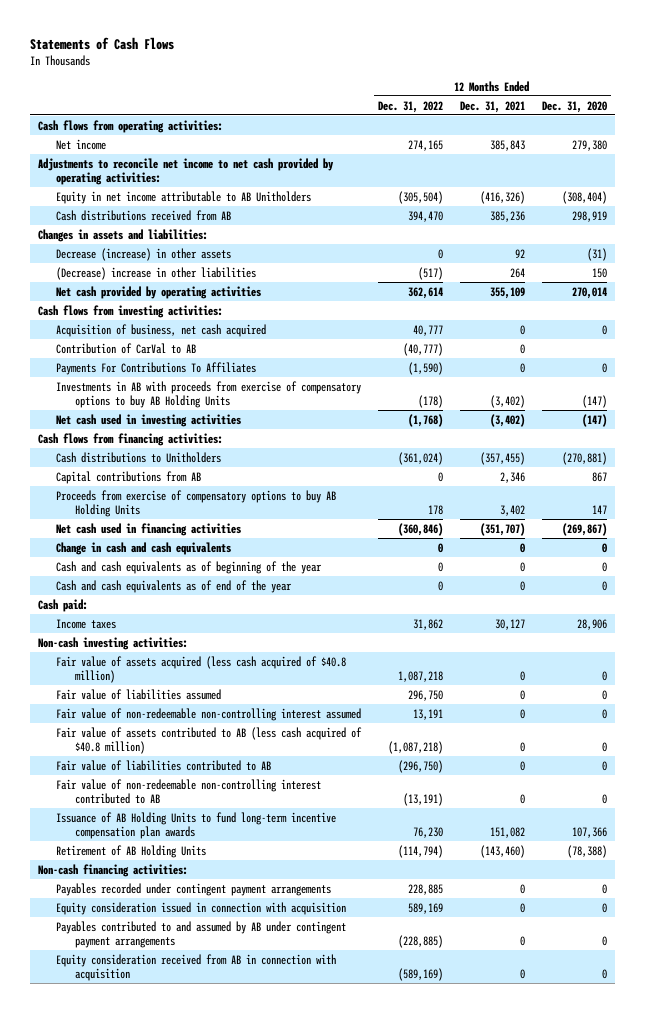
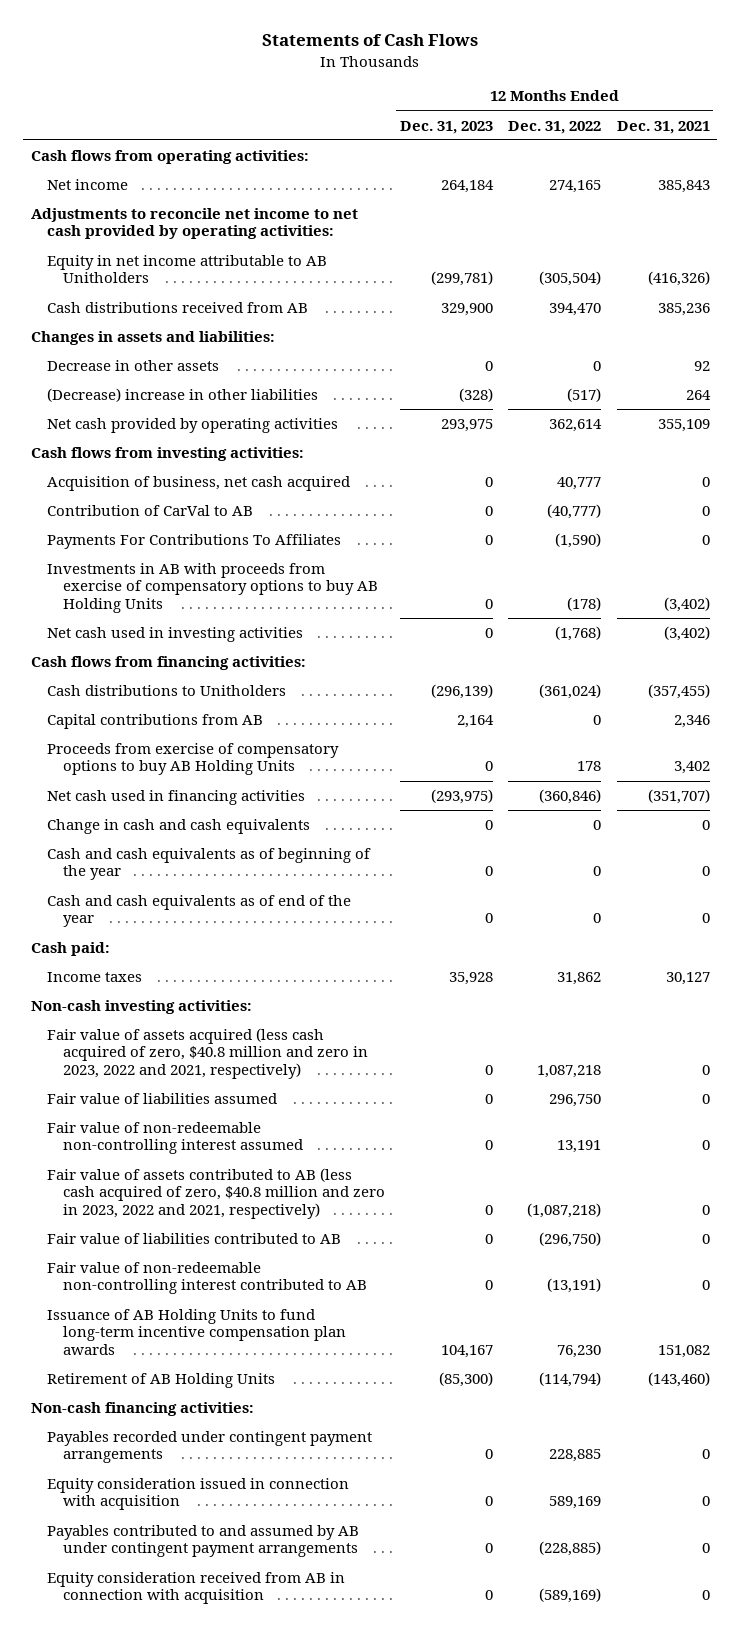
- | 12 Months Ended Dec. 31, 2022 | 12 Months Ended Dec. 31, 2021 | 12 Months Ended Dec. 31, 2020
+ | 12 Months Ended Dec. 31, 2023 | 12 Months Ended Dec. 31, 2022 | 12 Months Ended Dec. 31, 2021
- Decrease (increase) in other assets | 0 | 92 | (31)
+ Decrease in other assets | 0 | 0 | 92
- Fair value of assets acquired (less cash acquired of $40.8 million) | 1,087,218 | 0 | 0
+ Fair value of assets acquired (less cash acquired of zero, $40.8 million and zero in 2023, 2022 and 2021, respectively) | 0 | 1,087,218 | 0
- Fair value of assets contributed to AB (less cash acquired of $40.8 million) | (1,087,218) | 0 | 0
+ Fair value of assets contributed to AB (less cash acquired of zero, $40.8 million and zero in 2023, 2022 and 2021, respectively) | 0 | (1,087,218) | 0

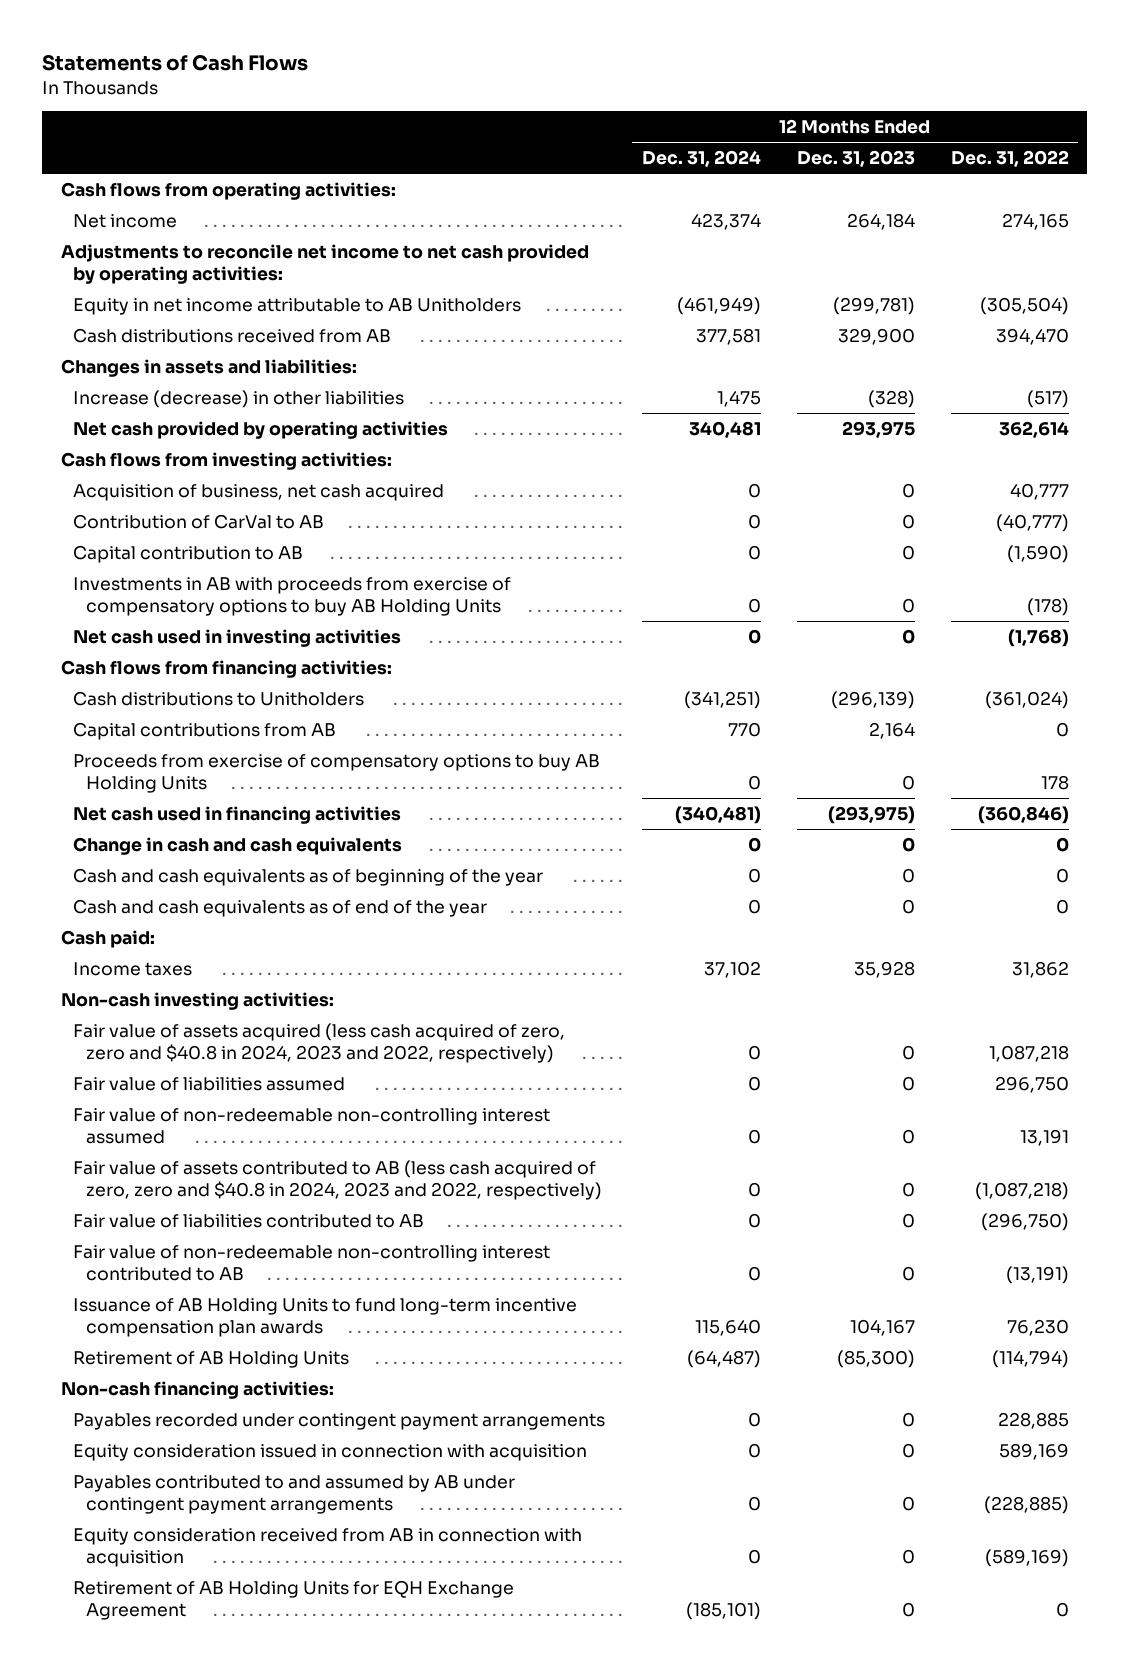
- | 12 Months Ended Dec. 31, 2023 | 12 Months Ended Dec. 31, 2022 | 12 Months Ended Dec. 31, 2021
+ | 12 Months Ended Dec. 31, 2024 | 12 Months Ended Dec. 31, 2023 | 12 Months Ended Dec. 31, 2022
- Decrease in other assets | 0 | 0 | 92
- (Decrease) increase in other liabilities | (328) | (517) | 264
+ Increase (decrease) in other liabilities | 1,475 | (328) | (517)
- Payments For Contributions To Affiliates | 0 | (1,590) | 0
+ Capital contribution to AB | 0 | 0 | (1,590)
- Fair value of assets acquired (less cash acquired of zero, $40.8 million and zero in 2023, 2022 and 2021, respectively) | 0 | 1,087,218 | 0
+ Fair value of assets acquired (less cash acquired of zero, zero and $40.8 in 2024, 2023 and 2022, respectively) | 0 | 0 | 1,087,218
- Fair value of assets contributed to AB (less cash acquired of zero, $40.8 million and zero in 2023, 2022 and 2021, respectively) | 0 | (1,087,218) | 0
+ Fair value of assets contributed to AB (less cash acquired of zero, zero and $40.8 in 2024, 2023 and 2022, respectively) | 0 | 0 | (1,087,218)
+ Retirement of AB Holding Units for EQH Exchange Agreement | (185,101) | 0 | 0

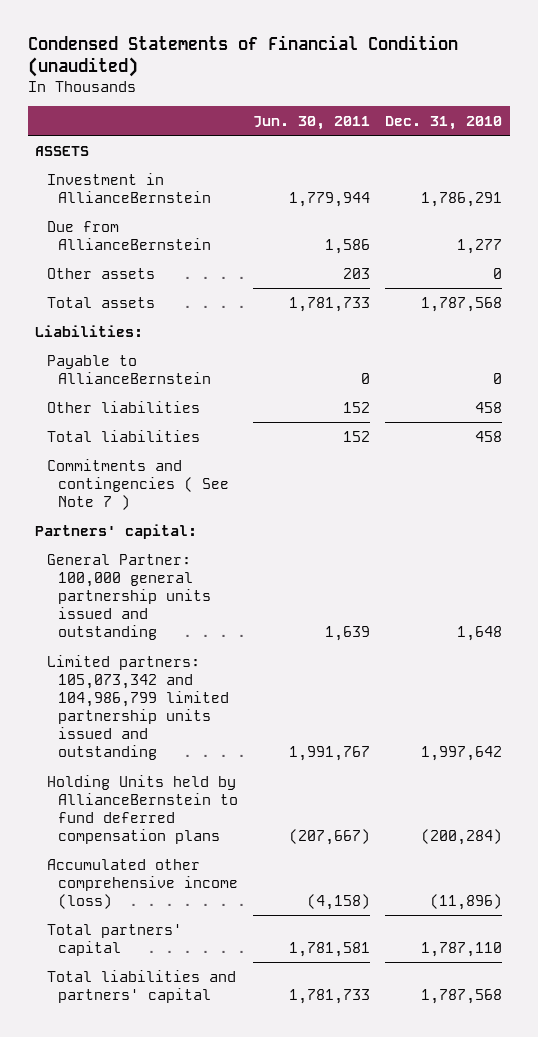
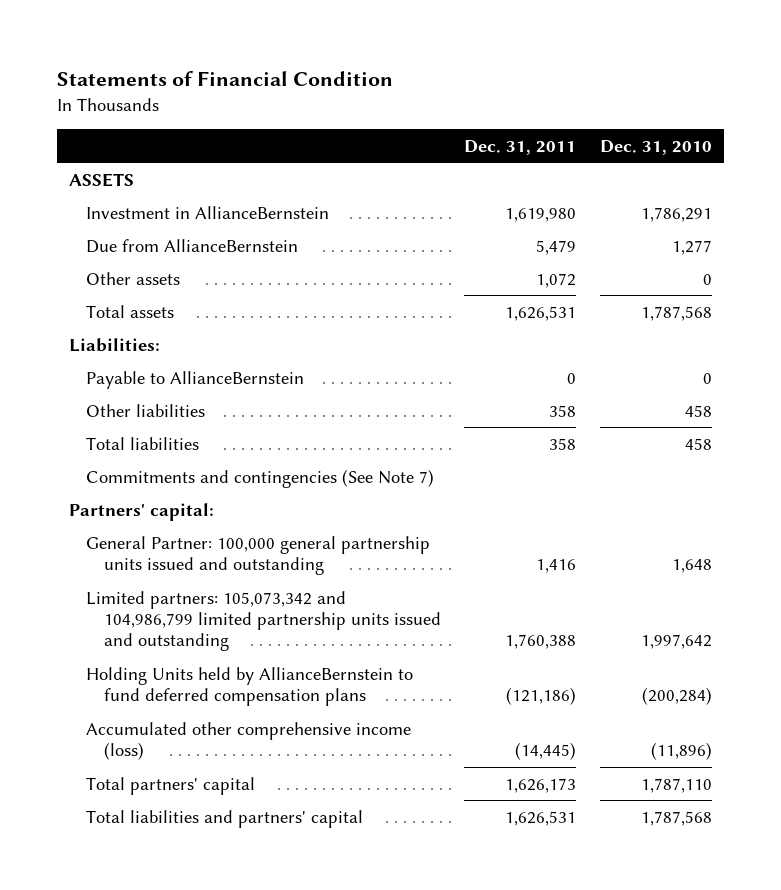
- Condensed Statements of Financial Condition (unaudited)
+ Statements of Financial Condition
- | Jun. 30, 2011 | Dec. 31, 2010
+ | Dec. 31, 2011 | Dec. 31, 2010
- Commitments and contingencies ( See Note 7 )
+ Commitments and contingencies (See Note 7)

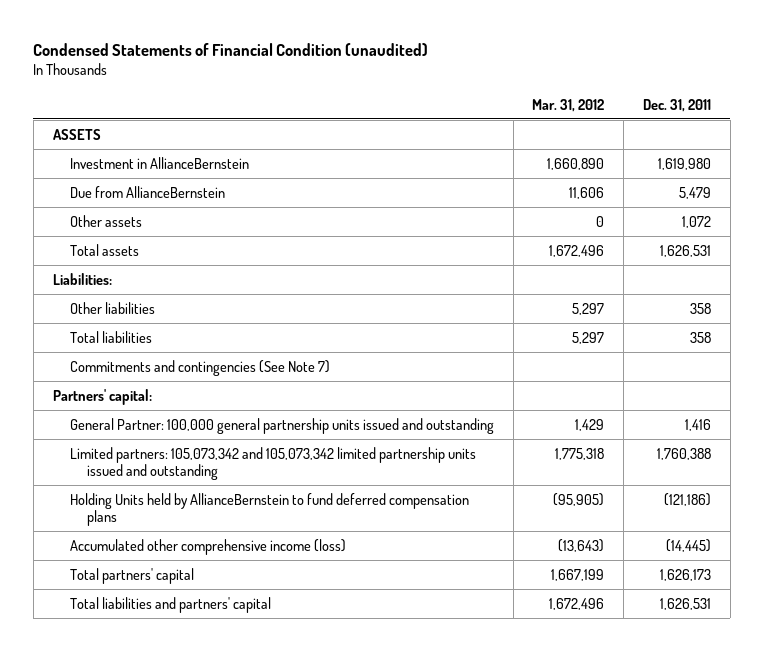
- Statements of Financial Condition
+ Condensed Statements of Financial Condition (unaudited)
- | Dec. 31, 2011 | Dec. 31, 2010
+ | Mar. 31, 2012 | Dec. 31, 2011
- Payable to AllianceBernstein | 0 | 0
- Limited partners: 105,073,342 and 104,986,799 limited partnership units issued and outstanding | 1,760,388 | 1,997,642
+ Limited partners: 105,073,342 and 105,073,342 limited partnership units issued and outstanding | 1,775,318 | 1,760,388

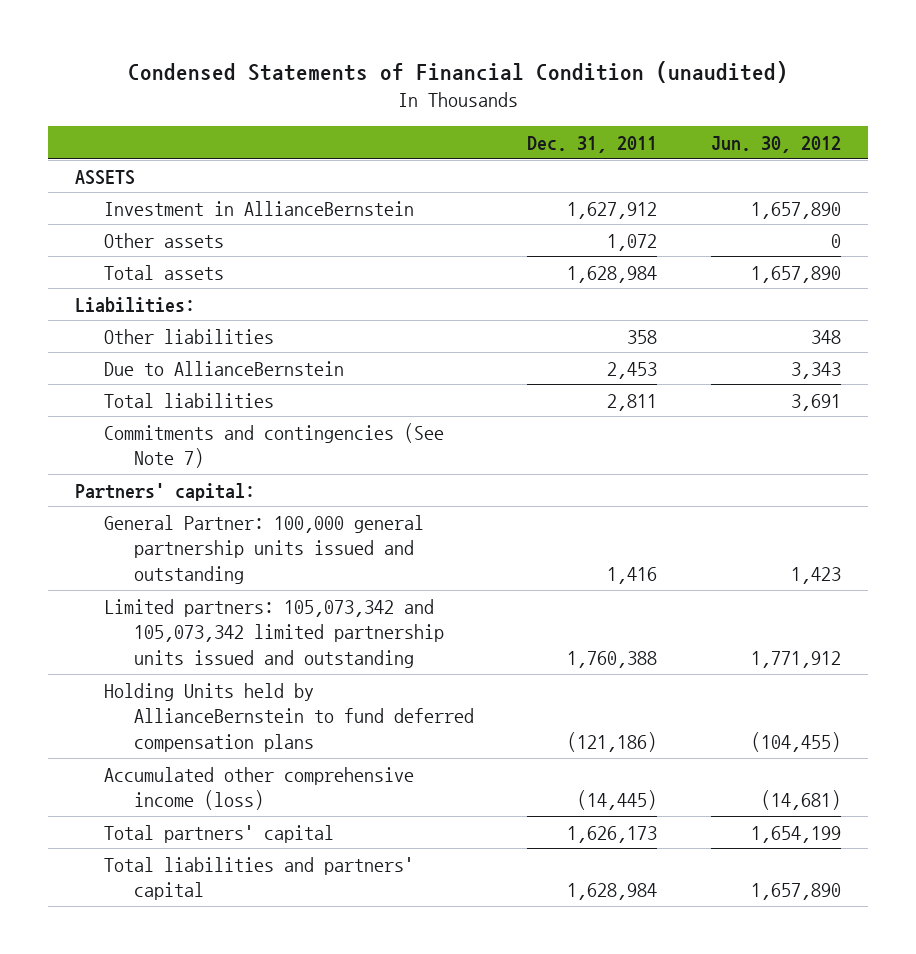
- | Mar. 31, 2012 | Dec. 31, 2011
+ | Dec. 31, 2011 | Jun. 30, 2012
- Investment in AllianceBernstein | 1,660,890 | 1,619,980
- Due from AllianceBernstein | 11,606 | 5,479
+ Investment in AllianceBernstein | 1,627,912 | 1,657,890
- Total assets | 1,672,496 | 1,626,531
+ Total assets | 1,628,984 | 1,657,890
- Total liabilities | 5,297 | 358
+ Due to AllianceBernstein | 2,453 | 3,343
+ Total liabilities | 2,811 | 3,691
- Total liabilities and partners' capital | 1,672,496 | 1,626,531
+ Total liabilities and partners' capital | 1,628,984 | 1,657,890

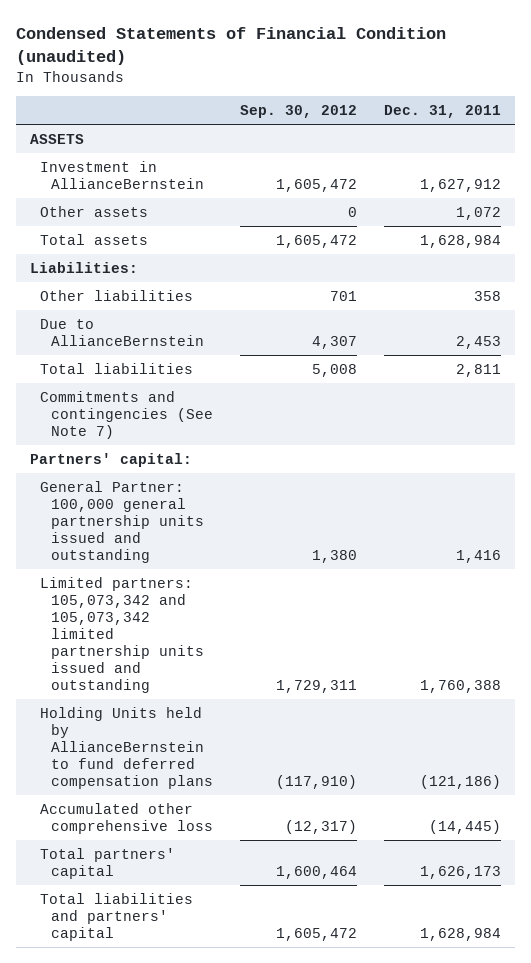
- | Dec. 31, 2011 | Jun. 30, 2012
+ | Sep. 30, 2012 | Dec. 31, 2011
- Accumulated other comprehensive income (loss) | (14,445) | (14,681)
+ Accumulated other comprehensive loss | (12,317) | (14,445)

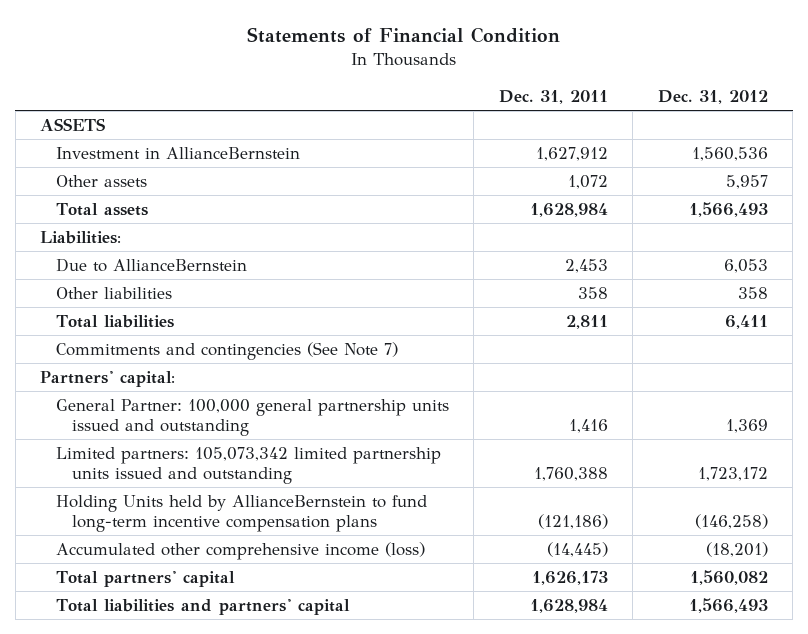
- Condensed Statements of Financial Condition (unaudited)
+ Statements of Financial Condition
- | Sep. 30, 2012 | Dec. 31, 2011
+ | Dec. 31, 2011 | Dec. 31, 2012
moved down: Other liabilities | 358 | 358
- Limited partners: 105,073,342 and 105,073,342 limited partnership units issued and outstanding | 1,729,311 | 1,760,388
- Holding Units held by AllianceBernstein to fund deferred compensation plans | (117,910) | (121,186)
- Accumulated other comprehensive loss | (12,317) | (14,445)
+ Limited partners: 105,073,342 limited partnership units issued and outstanding | 1,760,388 | 1,723,172
+ Holding Units held by AllianceBernstein to fund long-term incentive compensation plans | (121,186) | (146,258)
+ Accumulated other comprehensive income (loss) | (14,445) | (18,201)

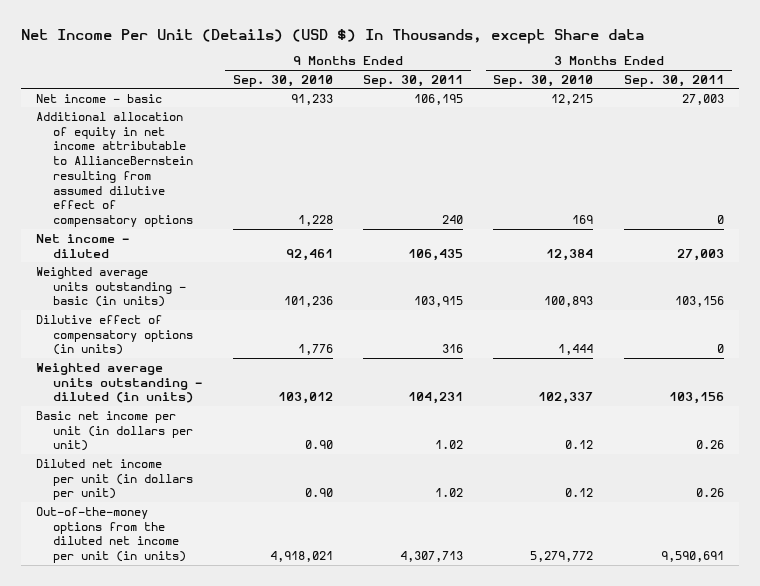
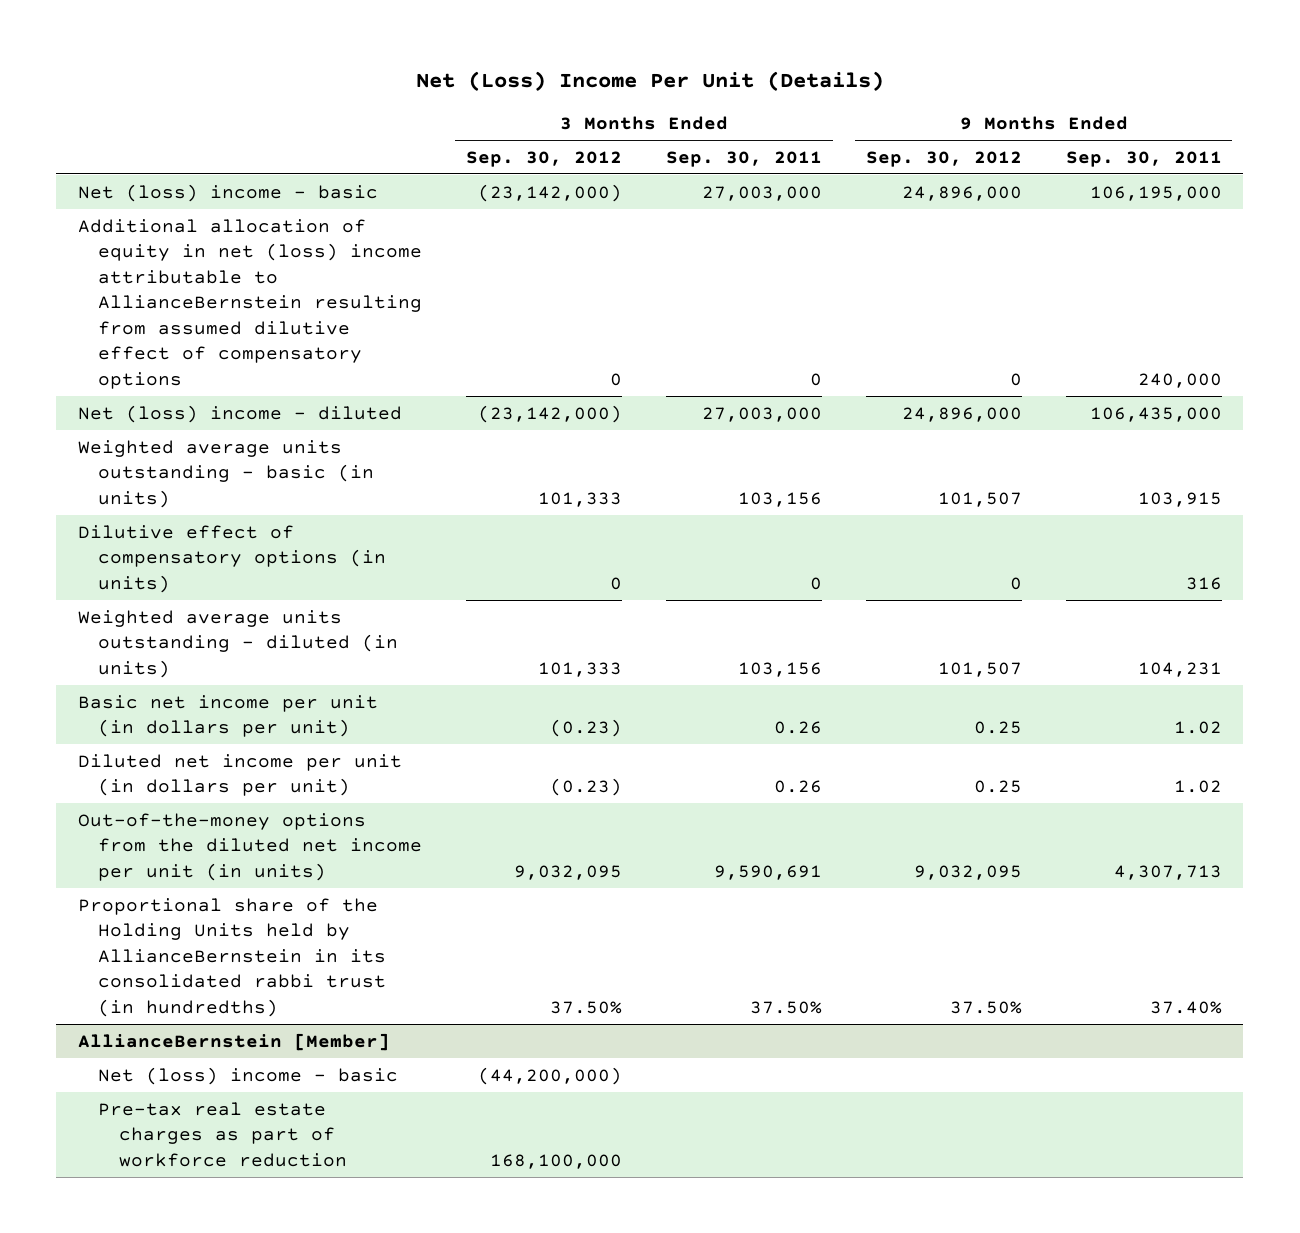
- Net Income Per Unit (Details) (USD $) In Thousands, except Share data
+ Net (Loss) Income Per Unit (Details)
- | 9 Months Ended Sep. 30, 2010 | 9 Months Ended Sep. 30, 2011 | 3 Months Ended Sep. 30, 2010 | 3 Months Ended Sep. 30, 2011
+ | 3 Months Ended Sep. 30, 2012 | 3 Months Ended Sep. 30, 2011 | 9 Months Ended Sep. 30, 2012 | 9 Months Ended Sep. 30, 2011
- Net income - basic | 91,233 | 106,195 | 12,215 | 27,003
- Additional allocation of equity in net income attributable to AllianceBernstein resulting from assumed dilutive effect of compensatory options | 1,228 | 240 | 169 | 0
- Net income - diluted | 92,461 | 106,435 | 12,384 | 27,003
+ Net (loss) income - basic | (23,142,000) | 27,003,000 | 24,896,000 | 106,195,000
+ Additional allocation of equity in net (loss) income attributable to AllianceBernstein resulting from assumed dilutive effect of compensatory options | 0 | 0 | 0 | 240,000
+ Net (loss) income - diluted | (23,142,000) | 27,003,000 | 24,896,000 | 106,435,000
+ Proportional share of the Holding Units held by AllianceBernstein in its consolidated rabbi trust (in hundredths) | 37.50% | 37.50% | 37.50% | 37.40%
+ AllianceBernstein [Member]
+ Net (loss) income - basic | (44,200,000) | | |
+ Pre-tax real estate charges as part of workforce reduction | 168,100,000 | | |

